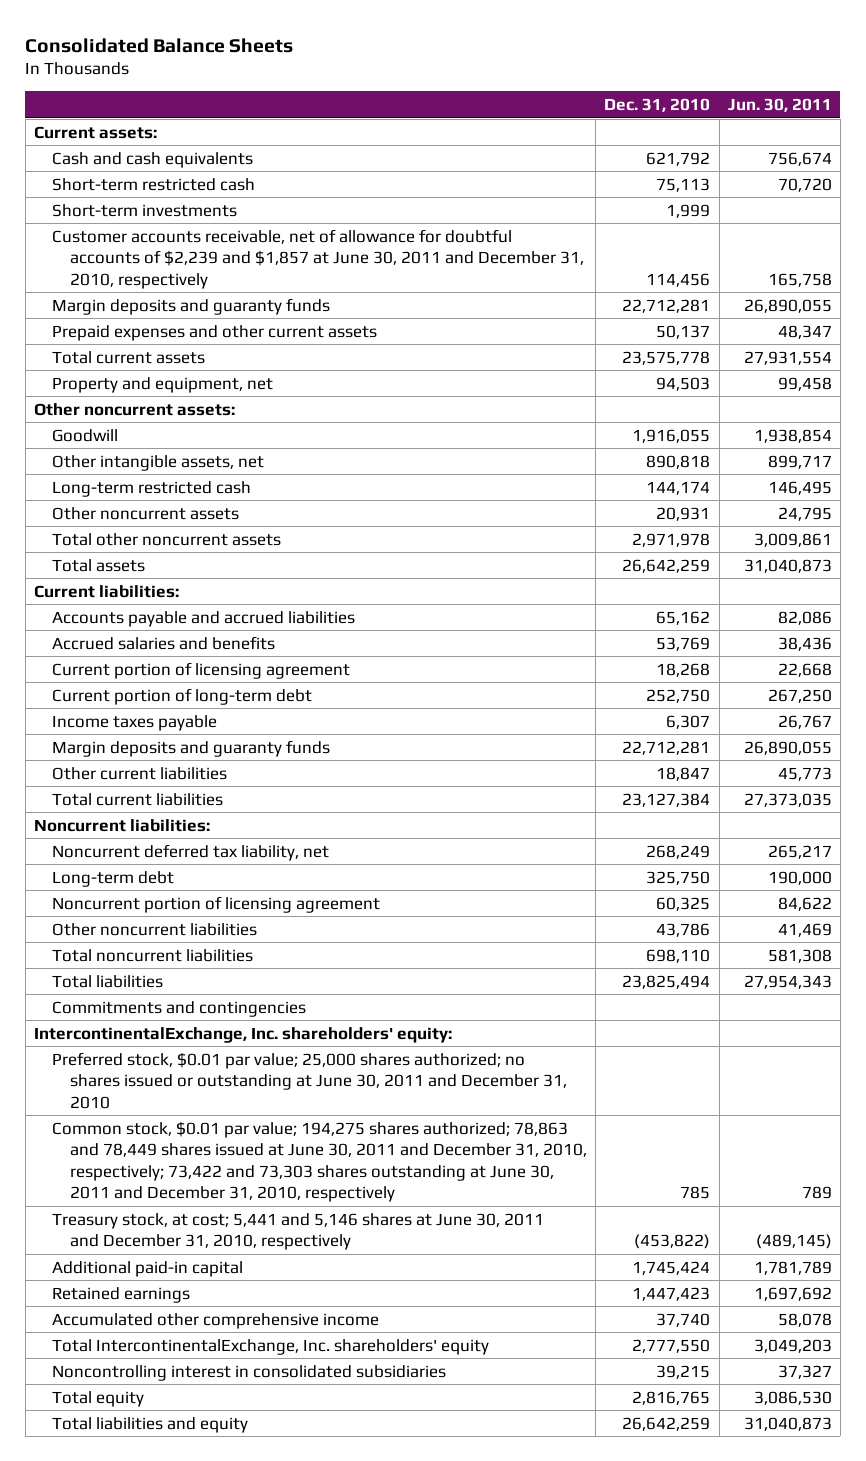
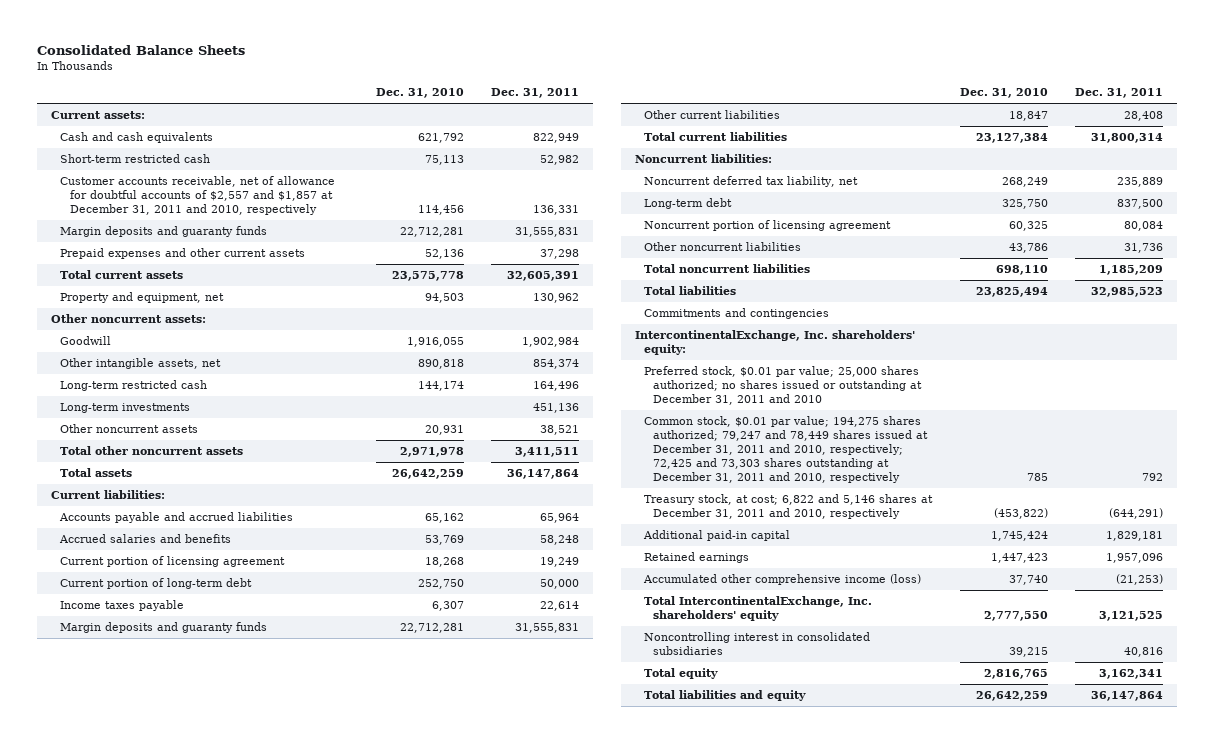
- | Dec. 31, 2010 | Jun. 30, 2011
+ | Dec. 31, 2010 | Dec. 31, 2011
- Short-term investments | 1,999 |
- Customer accounts receivable, net of allowance for doubtful accounts of $2,239 and $1,857 at June 30, 2011 and December 31, 2010, respectively | 114,456 | 165,758
+ Customer accounts receivable, net of allowance for doubtful accounts of $2,557 and $1,857 at December 31, 2011 and 2010, respectively | 114,456 | 136,331
- Prepaid expenses and other current assets | 50,137 | 48,347
+ Prepaid expenses and other current assets | 52,136 | 37,298
+ Long-term investments | | 451,136
- Preferred stock, $0.01 par value; 25,000 shares authorized; no shares issued or outstanding at June 30, 2011 and December 31, 2010
- Common stock, $0.01 par value; 194,275 shares authorized; 78,863 and 78,449 shares issued at June 30, 2011 and December 31, 2010, respectively; 73,422 and 73,303 shares outstanding at June 30, 2011 and December 31, 2010, respectively | 785 | 789
- Treasury stock, at cost; 5,441 and 5,146 shares at June 30, 2011 and December 31, 2010, respectively | (453,822) | (489,145)
+ Preferred stock, $0.01 par value; 25,000 shares authorized; no shares issued or outstanding at December 31, 2011 and 2010
+ Common stock, $0.01 par value; 194,275 shares authorized; 79,247 and 78,449 shares issued at December 31, 2011 and 2010, respectively; 72,425 and 73,303 shares outstanding at December 31, 2011 and 2010, respectively | 785 | 792
+ Treasury stock, at cost; 6,822 and 5,146 shares at December 31, 2011 and 2010, respectively | (453,822) | (644,291)
- Accumulated other comprehensive income | 37,740 | 58,078
+ Accumulated other comprehensive income (loss) | 37,740 | (21,253)

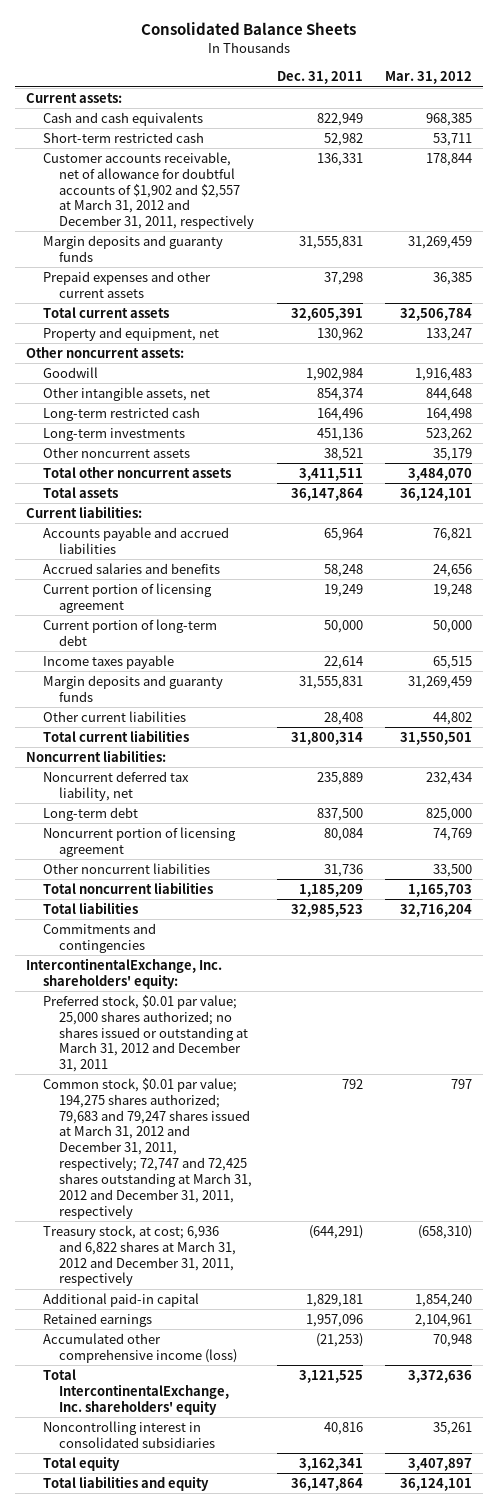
- | Dec. 31, 2010 | Dec. 31, 2011
+ | Dec. 31, 2011 | Mar. 31, 2012
- Customer accounts receivable, net of allowance for doubtful accounts of $2,557 and $1,857 at December 31, 2011 and 2010, respectively | 114,456 | 136,331
+ Customer accounts receivable, net of allowance for doubtful accounts of $1,902 and $2,557 at March 31, 2012 and December 31, 2011, respectively | 136,331 | 178,844
- Preferred stock, $0.01 par value; 25,000 shares authorized; no shares issued or outstanding at December 31, 2011 and 2010
- Common stock, $0.01 par value; 194,275 shares authorized; 79,247 and 78,449 shares issued at December 31, 2011 and 2010, respectively; 72,425 and 73,303 shares outstanding at December 31, 2011 and 2010, respectively | 785 | 792
- Treasury stock, at cost; 6,822 and 5,146 shares at December 31, 2011 and 2010, respectively | (453,822) | (644,291)
+ Preferred stock, $0.01 par value; 25,000 shares authorized; no shares issued or outstanding at March 31, 2012 and December 31, 2011
+ Common stock, $0.01 par value; 194,275 shares authorized; 79,683 and 79,247 shares issued at March 31, 2012 and December 31, 2011, respectively; 72,747 and 72,425 shares outstanding at March 31, 2012 and December 31, 2011, respectively | 792 | 797
+ Treasury stock, at cost; 6,936 and 6,822 shares at March 31, 2012 and December 31, 2011, respectively | (644,291) | (658,310)

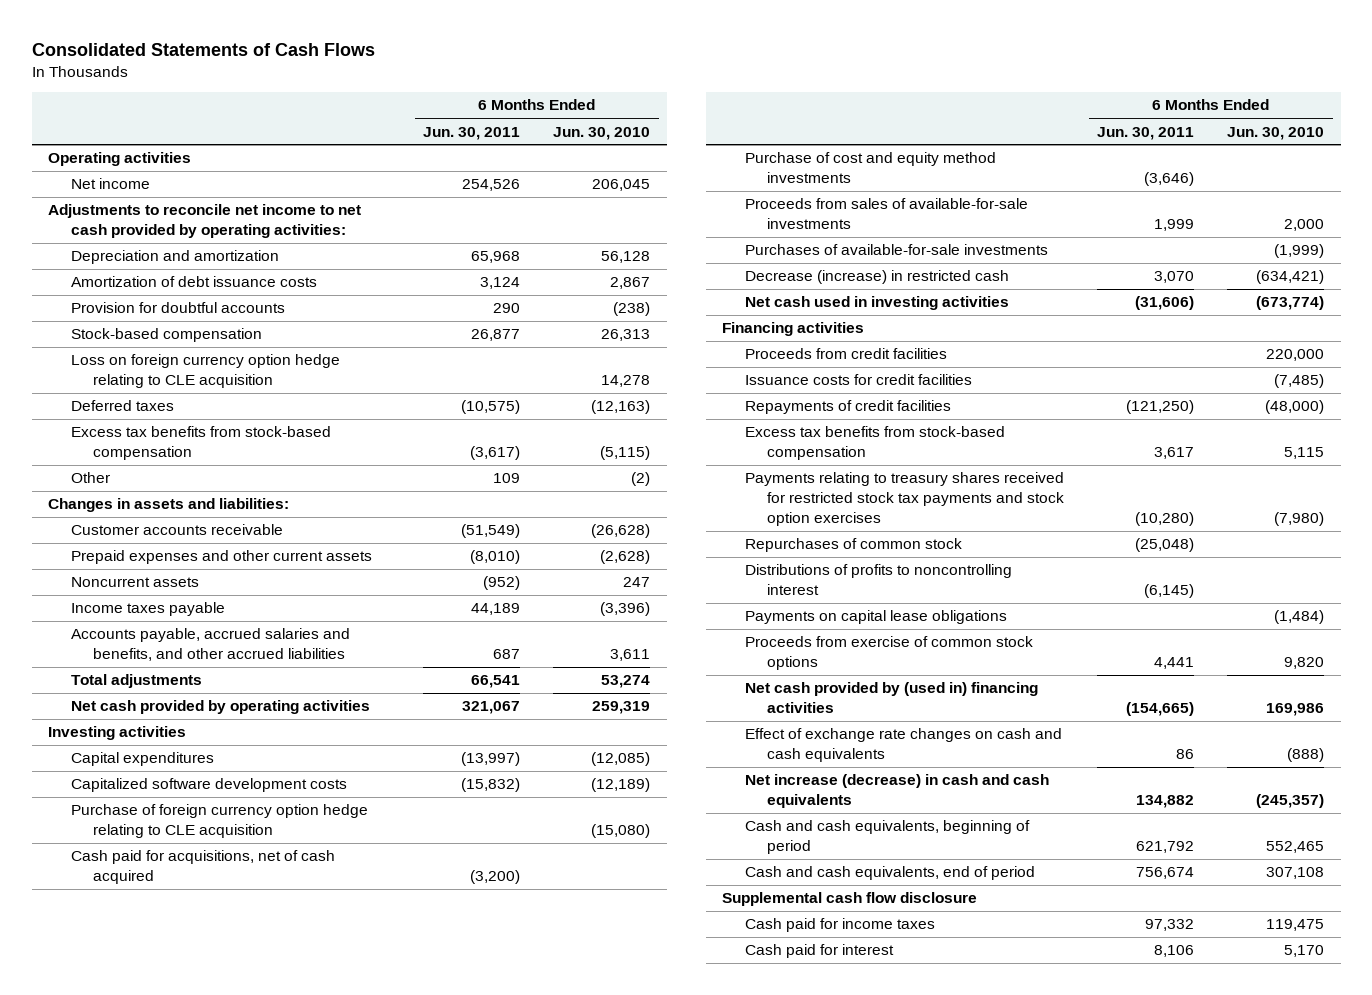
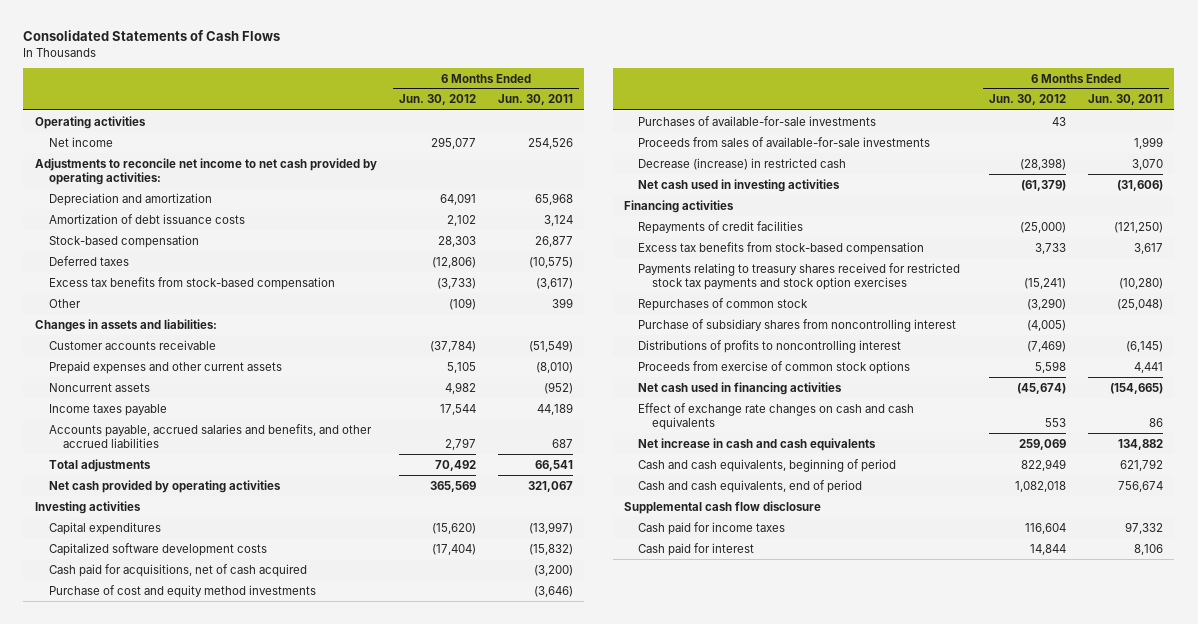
- | 6 Months Ended Jun. 30, 2011 | 6 Months Ended Jun. 30, 2010
+ | 6 Months Ended Jun. 30, 2012 | 6 Months Ended Jun. 30, 2011
- Provision for doubtful accounts | 290 | (238)
- Loss on foreign currency option hedge relating to CLE acquisition | | 14,278
- Other | 109 | (2)
+ Other | (109) | 399
- Purchase of foreign currency option hedge relating to CLE acquisition | | (15,080)
moved down: Proceeds from sales of available-for-sale investments | | 1,999
- Proceeds from credit facilities | | 220,000
- Issuance costs for credit facilities | | (7,485)
+ Purchase of subsidiary shares from noncontrolling interest | (4,005) |
- Payments on capital lease obligations | | (1,484)
- Net cash provided by (used in) financing activities | (154,665) | 169,986
+ Net cash used in financing activities | (45,674) | (154,665)
- Net increase (decrease) in cash and cash equivalents | 134,882 | (245,357)
+ Net increase in cash and cash equivalents | 259,069 | 134,882

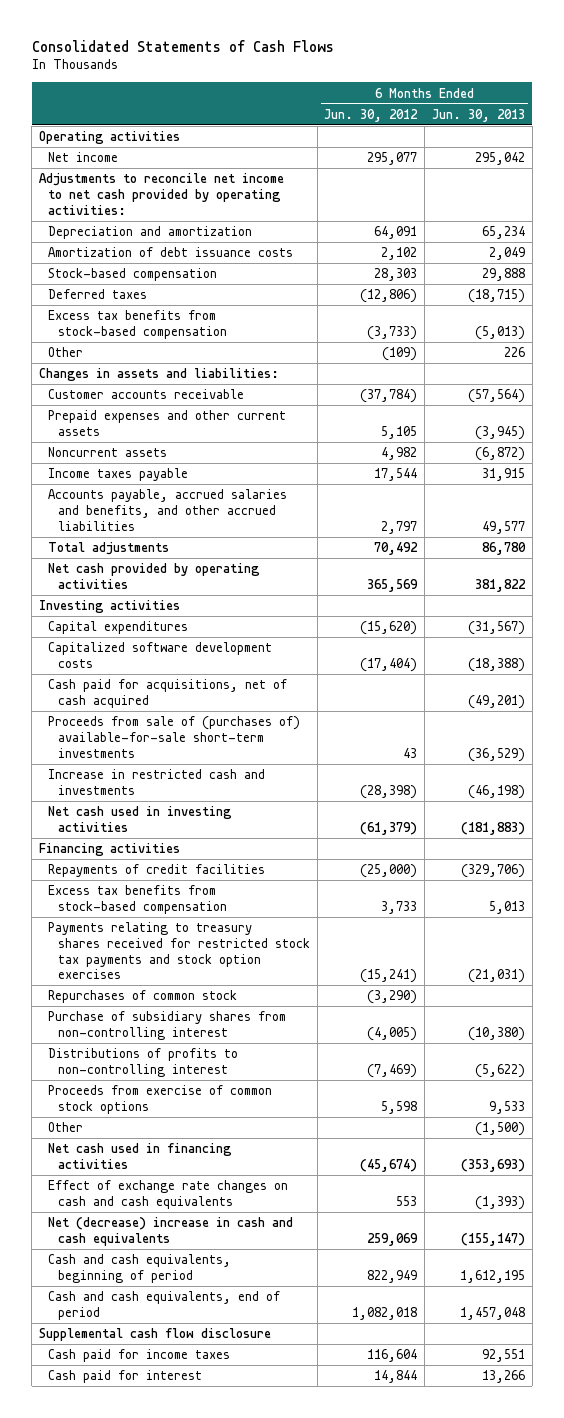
- | 6 Months Ended Jun. 30, 2012 | 6 Months Ended Jun. 30, 2011
+ | 6 Months Ended Jun. 30, 2012 | 6 Months Ended Jun. 30, 2013
- Purchase of cost and equity method investments | | (3,646)
- Purchases of available-for-sale investments | 43 |
- Proceeds from sales of available-for-sale investments | | 1,999
- Decrease (increase) in restricted cash | (28,398) | 3,070
+ Proceeds from sale of (purchases of) available-for-sale short-term investments | 43 | (36,529)
+ Increase in restricted cash and investments | (28,398) | (46,198)
- Purchase of subsidiary shares from noncontrolling interest | (4,005) |
- Distributions of profits to noncontrolling interest | (7,469) | (6,145)
+ Purchase of subsidiary shares from non-controlling interest | (4,005) | (10,380)
+ Distributions of profits to non-controlling interest | (7,469) | (5,622)
+ Other | | (1,500)
- Net increase in cash and cash equivalents | 259,069 | 134,882
+ Net (decrease) increase in cash and cash equivalents | 259,069 | (155,147)

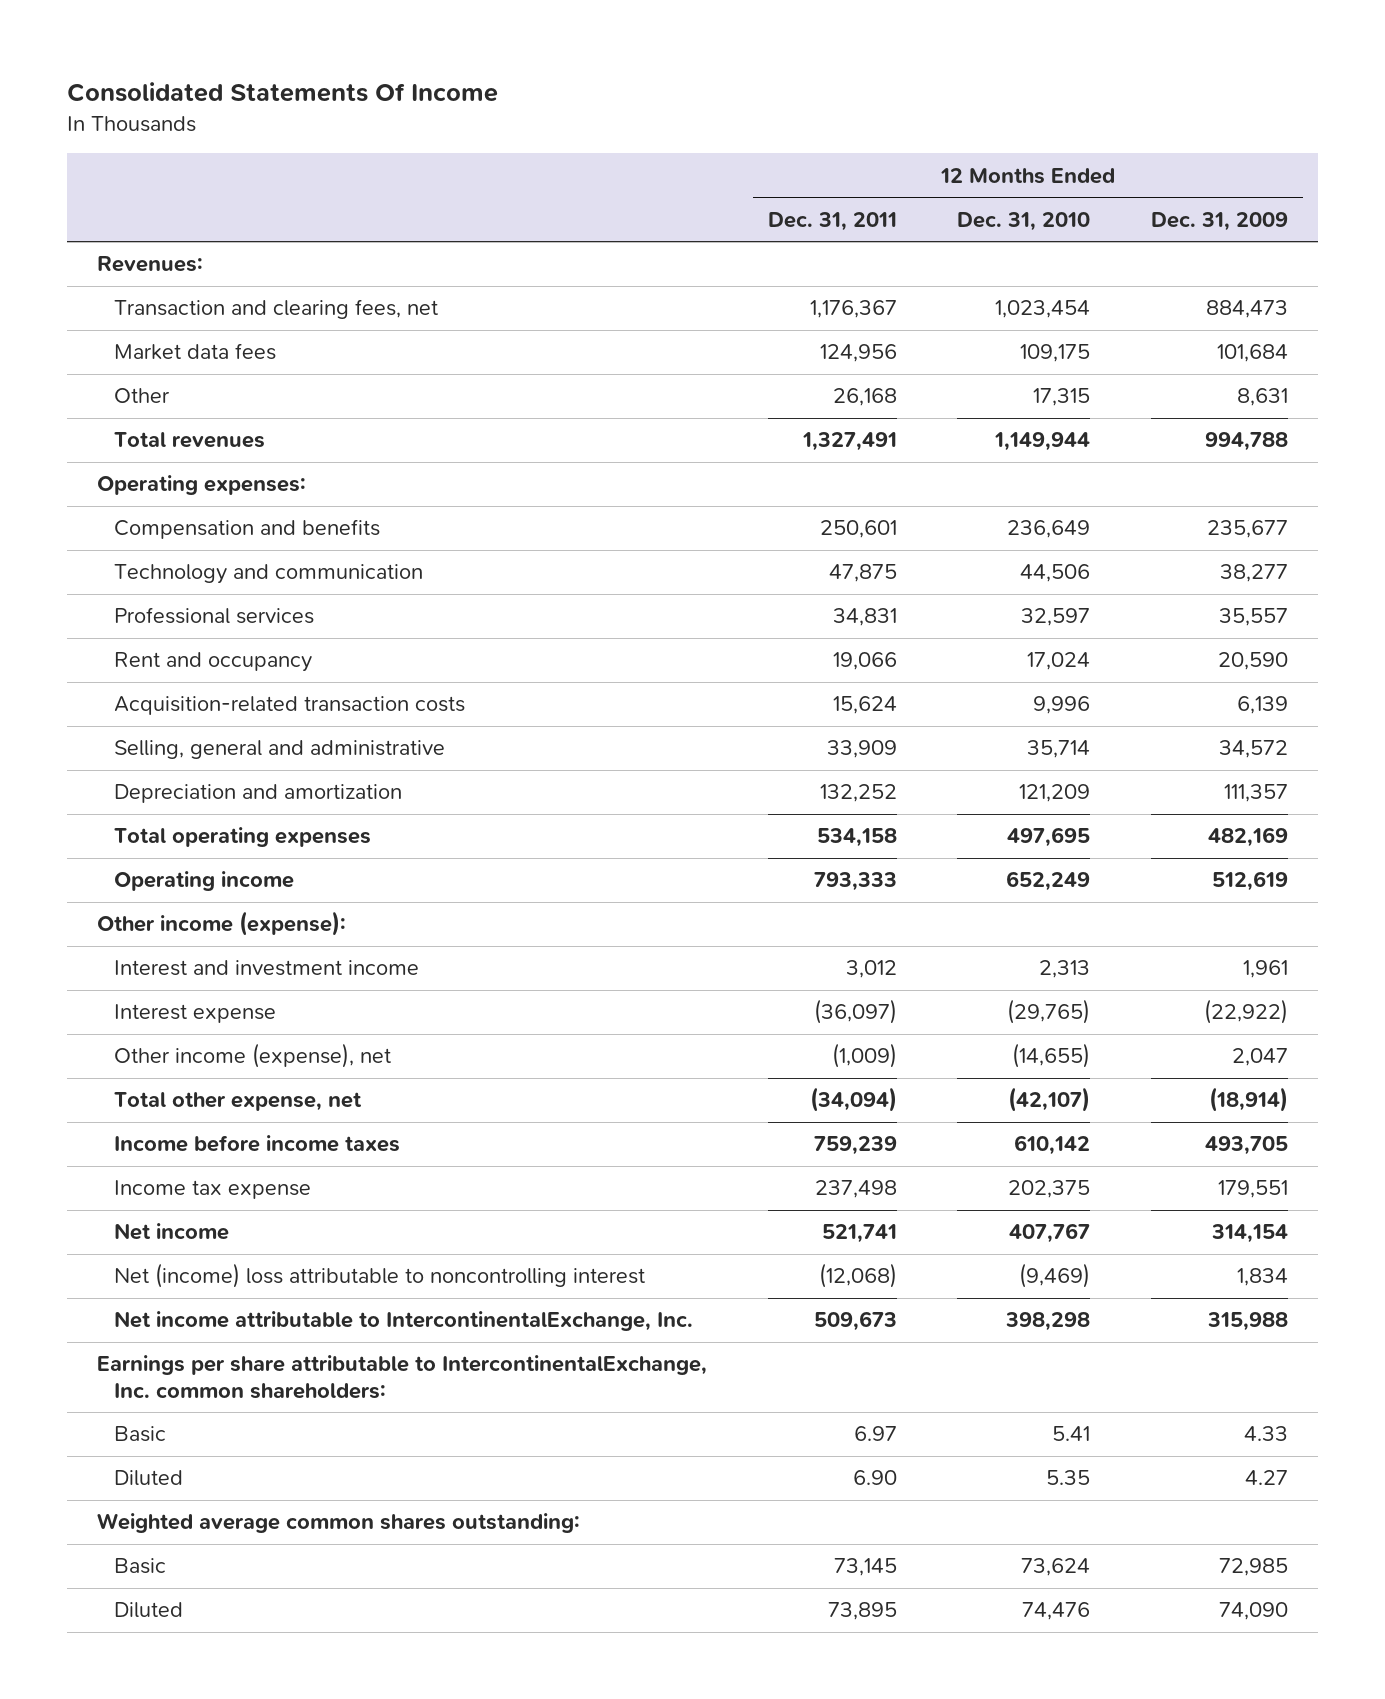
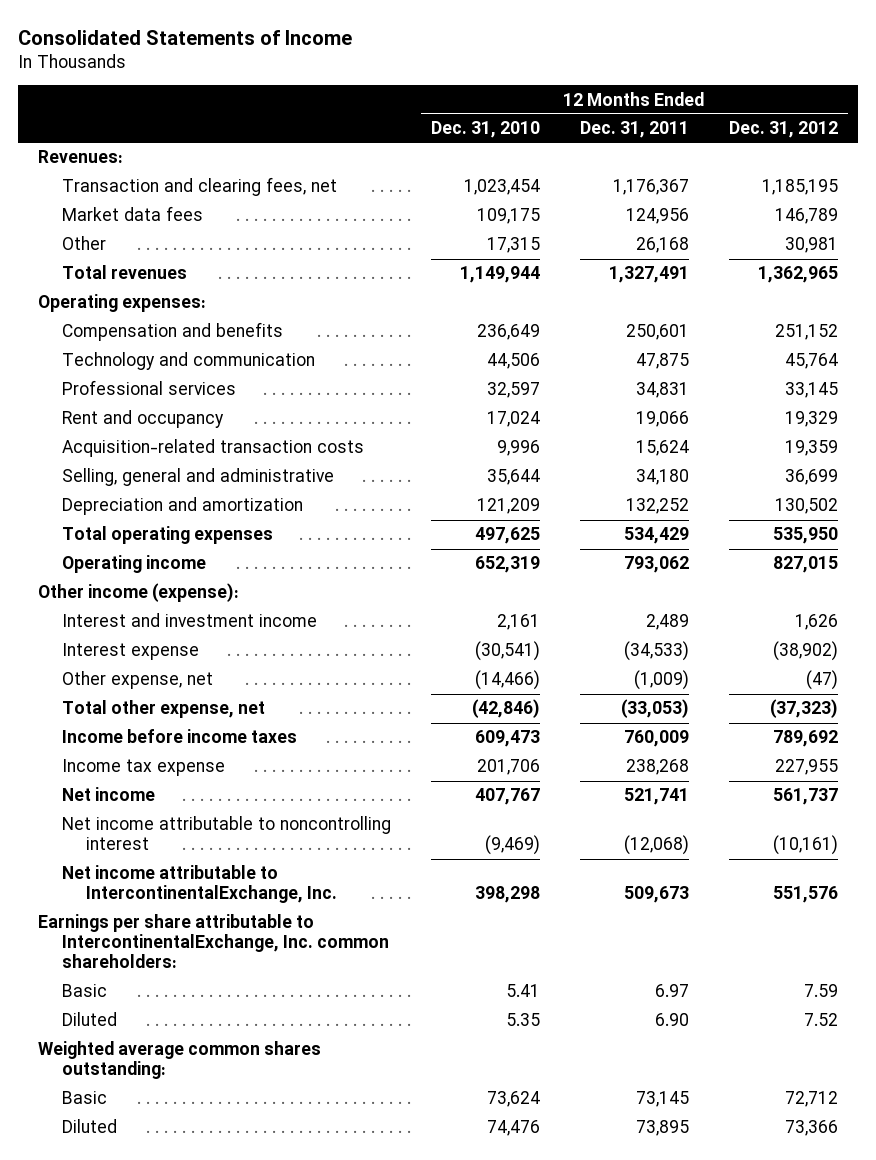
- Consolidated Statements Of Income
+ Consolidated Statements of Income
- | 12 Months Ended Dec. 31, 2011 | 12 Months Ended Dec. 31, 2010 | 12 Months Ended Dec. 31, 2009
+ | 12 Months Ended Dec. 31, 2010 | 12 Months Ended Dec. 31, 2011 | 12 Months Ended Dec. 31, 2012
- Selling, general and administrative | 33,909 | 35,714 | 34,572
+ Selling, general and administrative | 35,644 | 34,180 | 36,699
- Total operating expenses | 534,158 | 497,695 | 482,169
- Operating income | 793,333 | 652,249 | 512,619
+ Total operating expenses | 497,625 | 534,429 | 535,950
+ Operating income | 652,319 | 793,062 | 827,015
- Interest and investment income | 3,012 | 2,313 | 1,961
- Interest expense | (36,097) | (29,765) | (22,922)
- Other income (expense), net | (1,009) | (14,655) | 2,047
- Total other expense, net | (34,094) | (42,107) | (18,914)
- Income before income taxes | 759,239 | 610,142 | 493,705
- Income tax expense | 237,498 | 202,375 | 179,551
+ Interest and investment income | 2,161 | 2,489 | 1,626
+ Interest expense | (30,541) | (34,533) | (38,902)
+ Other expense, net | (14,466) | (1,009) | (47)
+ Total other expense, net | (42,846) | (33,053) | (37,323)
+ Income before income taxes | 609,473 | 760,009 | 789,692
+ Income tax expense | 201,706 | 238,268 | 227,955
- Net (income) loss attributable to noncontrolling interest | (12,068) | (9,469) | 1,834
+ Net income attributable to noncontrolling interest | (9,469) | (12,068) | (10,161)

